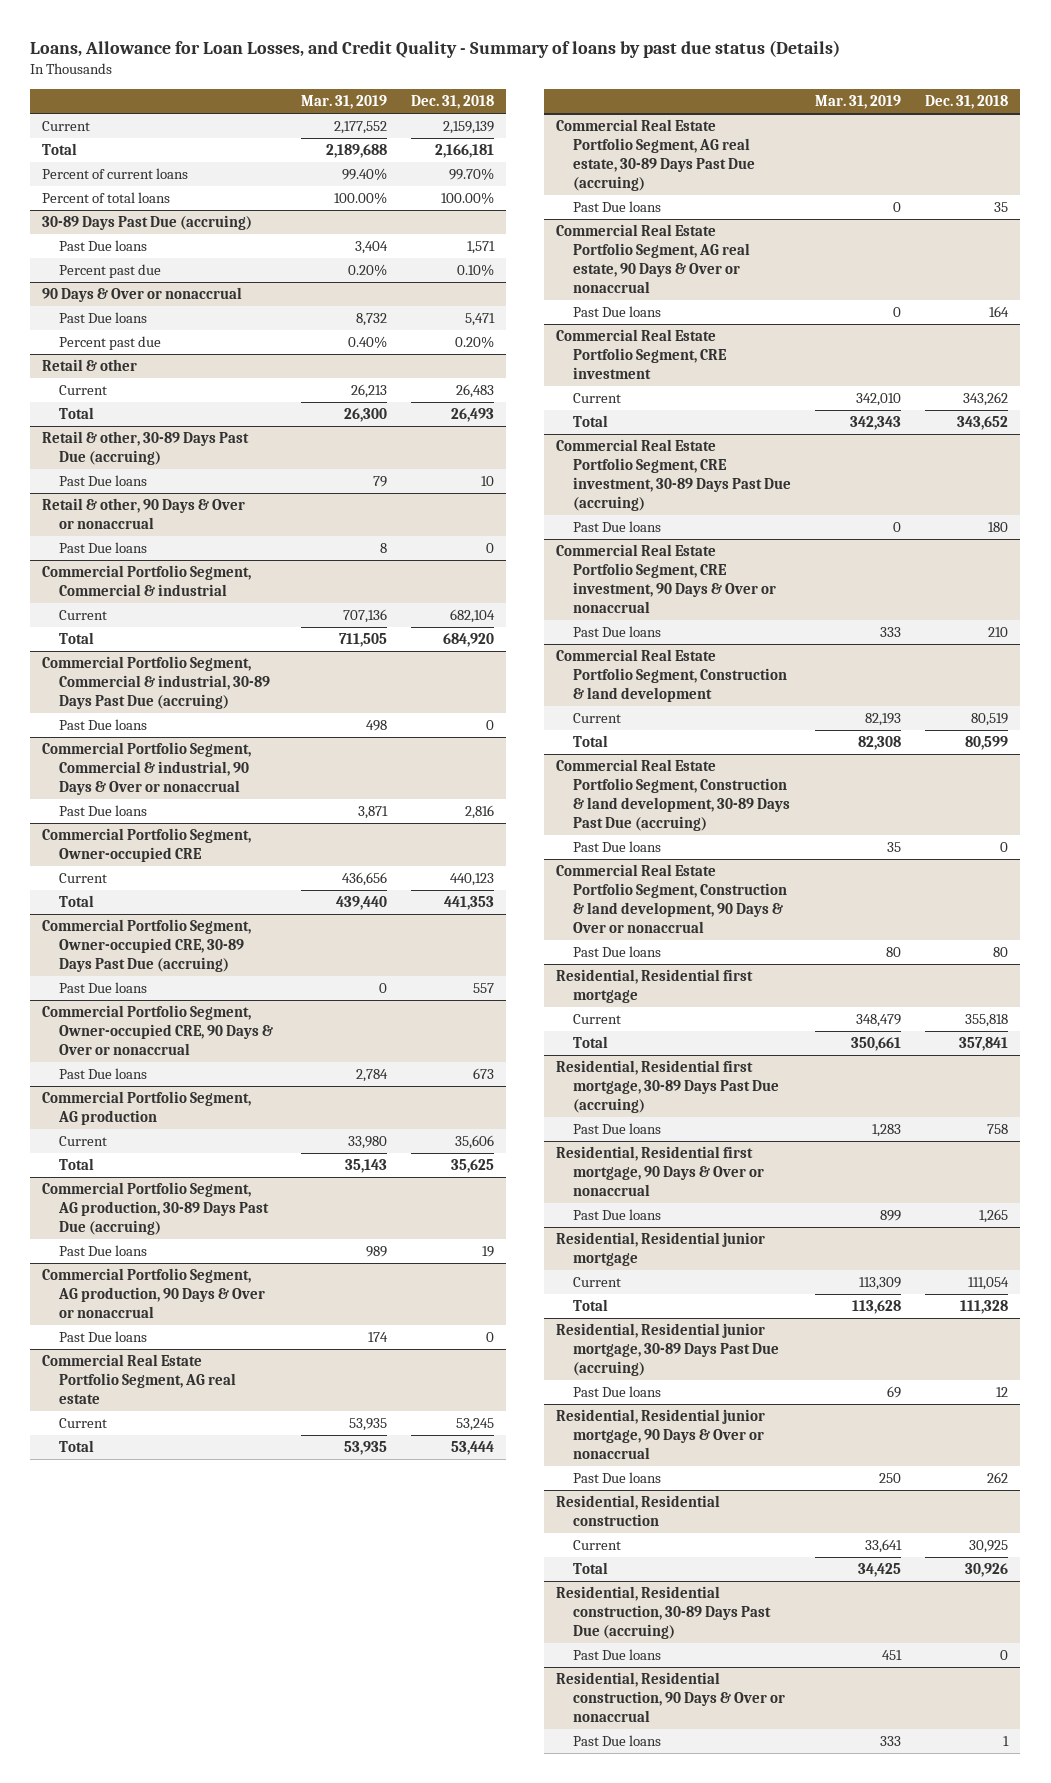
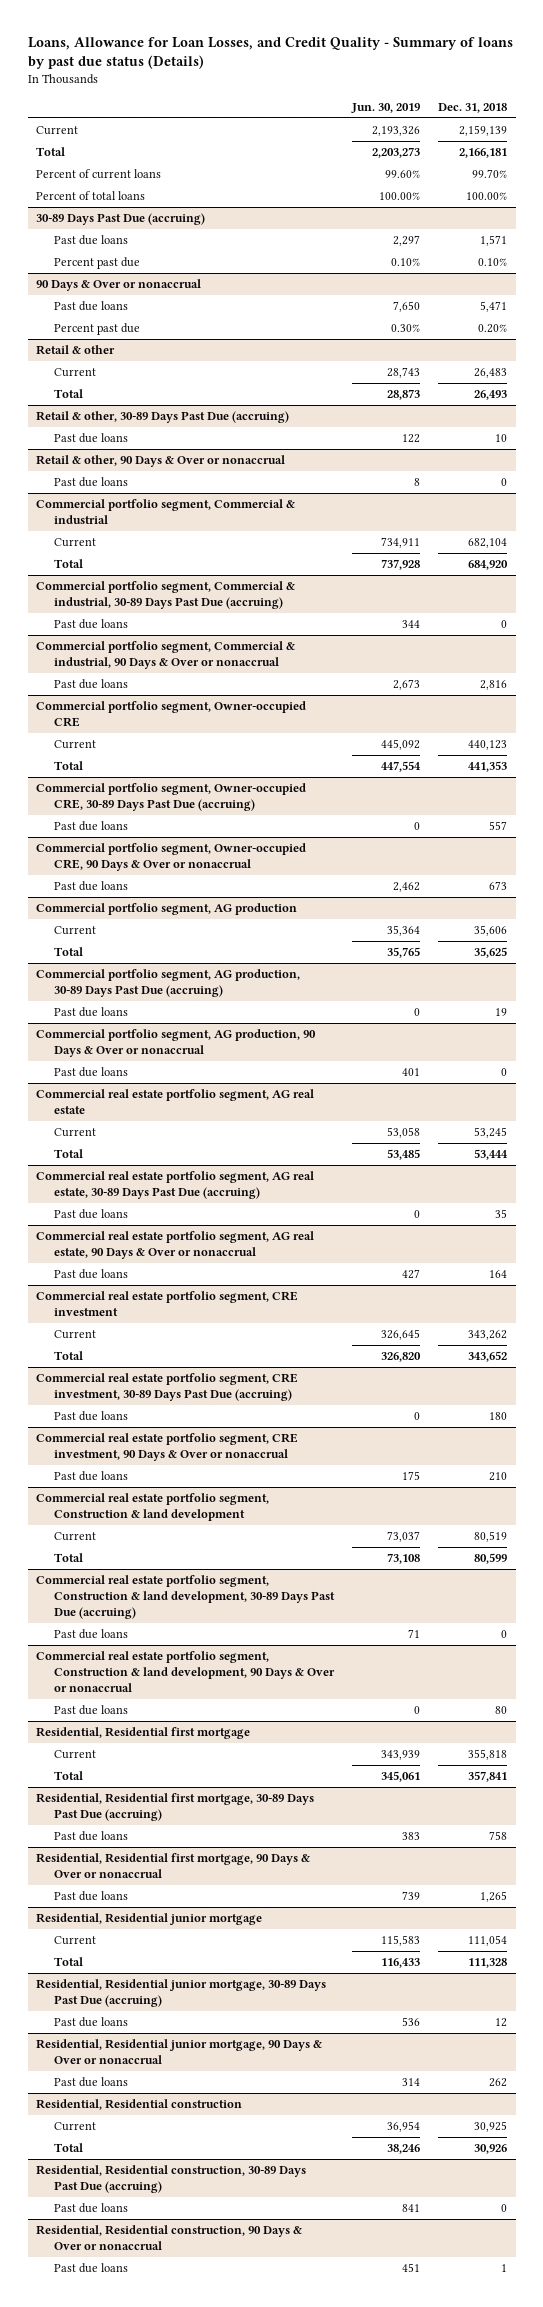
- | Mar. 31, 2019 | Dec. 31, 2018
+ | Jun. 30, 2019 | Dec. 31, 2018
@ 30-89 Days Past Due (accruing)
- Past Due loans | 3,404 | 1,571
+ Past due loans | 2,297 | 1,571
@ 90 Days & Over or nonaccrual
- Past Due loans | 8,732 | 5,471
+ Past due loans | 7,650 | 5,471
@ Retail & other, 30-89 Days Past Due (accruing)
- Past Due loans | 79 | 10
+ Past due loans | 122 | 10
@ Retail & other, 90 Days & Over or nonaccrual
- Past Due loans | 8 | 0
- Commercial Portfolio Segment, Commercial & industrial
@ Retail & other, 90 Days & Over or nonaccrual
+ Past due loans | 8 | 0
+ Commercial portfolio segment, Commercial & industrial
- Commercial Portfolio Segment, Commercial & industrial, 30-89 Days Past Due (accruing)
- Past Due loans | 498 | 0
- Commercial Portfolio Segment, Commercial & industrial, 90 Days & Over or nonaccrual
- Past Due loans | 3,871 | 2,816
- Commercial Portfolio Segment, Owner-occupied CRE
+ Commercial portfolio segment, Commercial & industrial, 30-89 Days Past Due (accruing)
+ Past due loans | 344 | 0
+ Commercial portfolio segment, Commercial & industrial, 90 Days & Over or nonaccrual
+ Past due loans | 2,673 | 2,816
+ Commercial portfolio segment, Owner-occupied CRE
- Commercial Portfolio Segment, Owner-occupied CRE, 30-89 Days Past Due (accruing)
- Past Due loans | 0 | 557
- Commercial Portfolio Segment, Owner-occupied CRE, 90 Days & Over or nonaccrual
- Past Due loans | 2,784 | 673
- Commercial Portfolio Segment, AG production
+ Commercial portfolio segment, Owner-occupied CRE, 30-89 Days Past Due (accruing)
+ Past due loans | 0 | 557
+ Commercial portfolio segment, Owner-occupied CRE, 90 Days & Over or nonaccrual
+ Past due loans | 2,462 | 673
+ Commercial portfolio segment, AG production
- Commercial Portfolio Segment, AG production, 30-89 Days Past Due (accruing)
- Past Due loans | 989 | 19
- Commercial Portfolio Segment, AG production, 90 Days & Over or nonaccrual
- Past Due loans | 174 | 0
- Commercial Real Estate Portfolio Segment, AG real estate
+ Commercial portfolio segment, AG production, 30-89 Days Past Due (accruing)
+ Past due loans | 0 | 19
+ Commercial portfolio segment, AG production, 90 Days & Over or nonaccrual
+ Past due loans | 401 | 0
+ Commercial real estate portfolio segment, AG real estate
- Commercial Real Estate Portfolio Segment, AG real estate, 30-89 Days Past Due (accruing)
- Past Due loans | 0 | 35
- Commercial Real Estate Portfolio Segment, AG real estate, 90 Days & Over or nonaccrual
- Past Due loans | 0 | 164
- Commercial Real Estate Portfolio Segment, CRE investment
+ Commercial real estate portfolio segment, AG real estate, 30-89 Days Past Due (accruing)
+ Past due loans | 0 | 35
+ Commercial real estate portfolio segment, AG real estate, 90 Days & Over or nonaccrual
+ Past due loans | 427 | 164
+ Commercial real estate portfolio segment, CRE investment
- Commercial Real Estate Portfolio Segment, CRE investment, 30-89 Days Past Due (accruing)
- Past Due loans | 0 | 180
- Commercial Real Estate Portfolio Segment, CRE investment, 90 Days & Over or nonaccrual
- Past Due loans | 333 | 210
- Commercial Real Estate Portfolio Segment, Construction & land development
+ Commercial real estate portfolio segment, CRE investment, 30-89 Days Past Due (accruing)
+ Past due loans | 0 | 180
+ Commercial real estate portfolio segment, CRE investment, 90 Days & Over or nonaccrual
+ Past due loans | 175 | 210
+ Commercial real estate portfolio segment, Construction & land development
- Commercial Real Estate Portfolio Segment, Construction & land development, 30-89 Days Past Due (accruing)
- Past Due loans | 35 | 0
- Commercial Real Estate Portfolio Segment, Construction & land development, 90 Days & Over or nonaccrual
- Past Due loans | 80 | 80
+ Commercial real estate portfolio segment, Construction & land development, 30-89 Days Past Due (accruing)
+ Past due loans | 71 | 0
+ Commercial real estate portfolio segment, Construction & land development, 90 Days & Over or nonaccrual
+ Past due loans | 0 | 80
@ Residential, Residential first mortgage, 30-89 Days Past Due (accruing)
- Past Due loans | 1,283 | 758
+ Past due loans | 383 | 758
@ Residential, Residential first mortgage, 90 Days & Over or nonaccrual
- Past Due loans | 899 | 1,265
+ Past due loans | 739 | 1,265
@ Residential, Residential junior mortgage, 30-89 Days Past Due (accruing)
- Past Due loans | 69 | 12
+ Past due loans | 536 | 12
@ Residential, Residential junior mortgage, 90 Days & Over or nonaccrual
- Past Due loans | 250 | 262
+ Past due loans | 314 | 262
@ Residential, Residential construction, 30-89 Days Past Due (accruing)
- Past Due loans | 451 | 0
+ Past due loans | 841 | 0
@ Residential, Residential construction, 90 Days & Over or nonaccrual
- Past Due loans | 333 | 1
+ Past due loans | 451 | 1

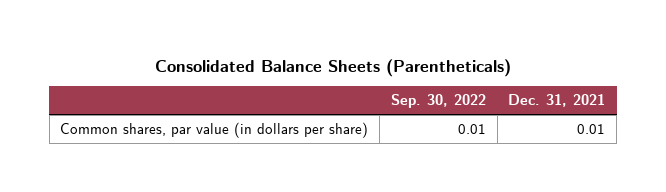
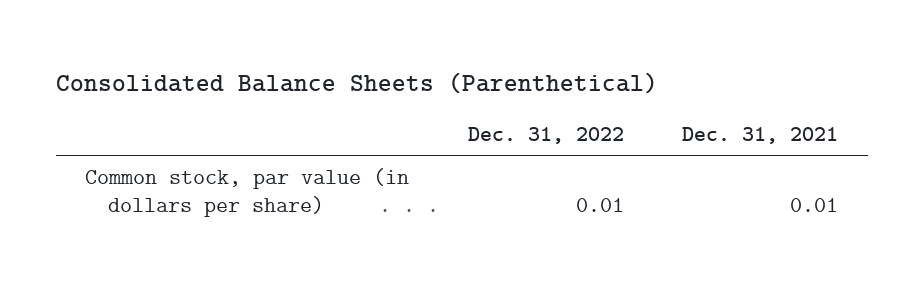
- Consolidated Balance Sheets (Parentheticals)
+ Consolidated Balance Sheets (Parenthetical)
- | Sep. 30, 2022 | Dec. 31, 2021
+ | Dec. 31, 2022 | Dec. 31, 2021
- Common shares, par value (in dollars per share) | 0.01 | 0.01
+ Common stock, par value (in dollars per share) | 0.01 | 0.01

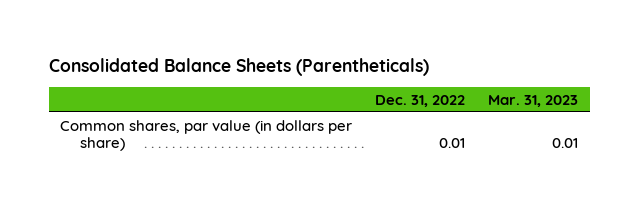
- Consolidated Balance Sheets (Parenthetical)
+ Consolidated Balance Sheets (Parentheticals)
- | Dec. 31, 2022 | Dec. 31, 2021
+ | Dec. 31, 2022 | Mar. 31, 2023
- Common stock, par value (in dollars per share) | 0.01 | 0.01
+ Common shares, par value (in dollars per share) | 0.01 | 0.01

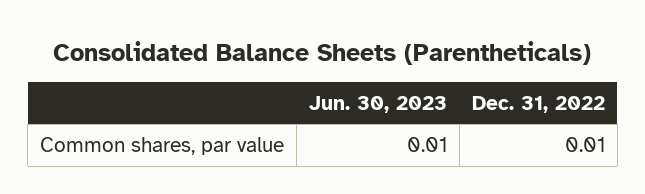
- | Dec. 31, 2022 | Mar. 31, 2023
+ | Jun. 30, 2023 | Dec. 31, 2022
- Common shares, par value (in dollars per share) | 0.01 | 0.01
+ Common shares, par value | 0.01 | 0.01

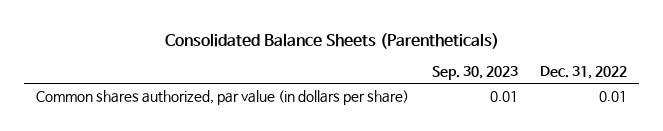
- | Jun. 30, 2023 | Dec. 31, 2022
+ | Sep. 30, 2023 | Dec. 31, 2022
- Common shares, par value | 0.01 | 0.01
+ Common shares authorized, par value (in dollars per share) | 0.01 | 0.01

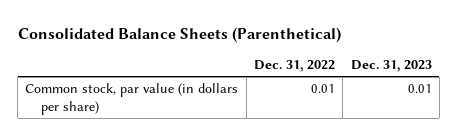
- Consolidated Balance Sheets (Parentheticals)
+ Consolidated Balance Sheets (Parenthetical)
- | Sep. 30, 2023 | Dec. 31, 2022
+ | Dec. 31, 2022 | Dec. 31, 2023
- Common shares authorized, par value (in dollars per share) | 0.01 | 0.01
+ Common stock, par value (in dollars per share) | 0.01 | 0.01

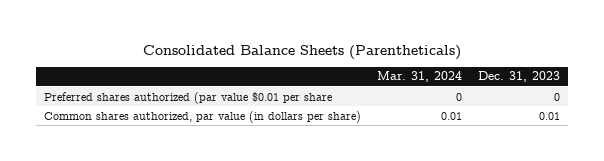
- Consolidated Balance Sheets (Parenthetical)
+ Consolidated Balance Sheets (Parentheticals)
- | Dec. 31, 2022 | Dec. 31, 2023
+ | Mar. 31, 2024 | Dec. 31, 2023
- Common stock, par value (in dollars per share) | 0.01 | 0.01
+ Preferred shares authorized (par value $0.01 per share | 0 | 0
+ Common shares authorized, par value (in dollars per share) | 0.01 | 0.01

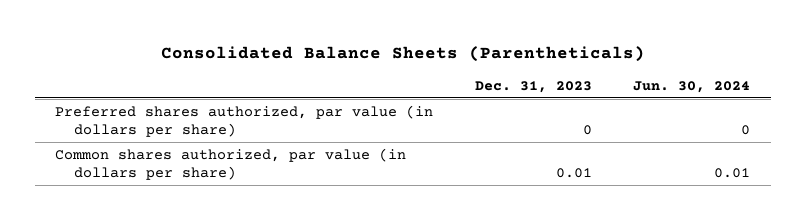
- | Mar. 31, 2024 | Dec. 31, 2023
+ | Dec. 31, 2023 | Jun. 30, 2024
- Preferred shares authorized (par value $0.01 per share | 0 | 0
+ Preferred shares authorized, par value (in dollars per share) | 0 | 0

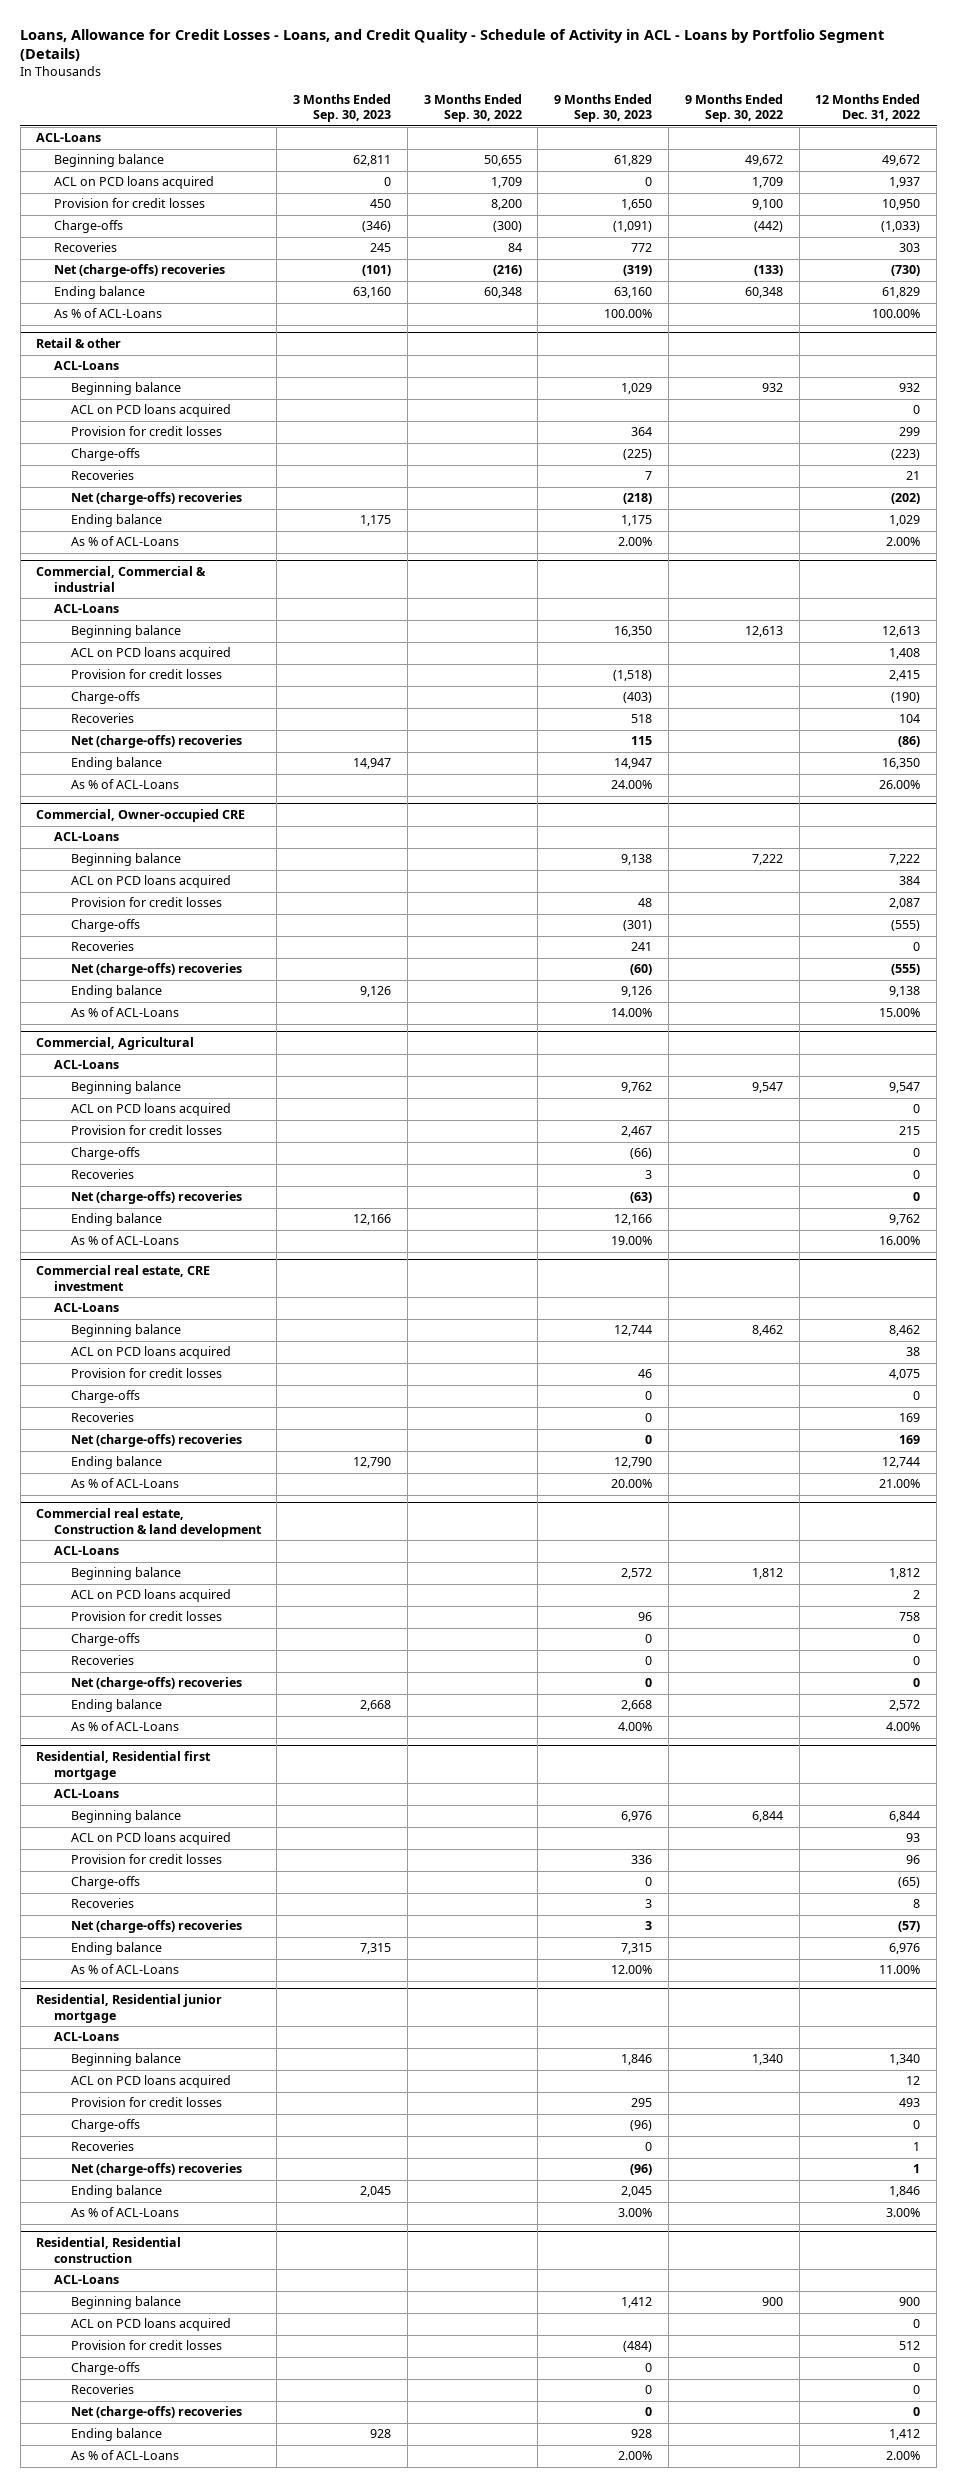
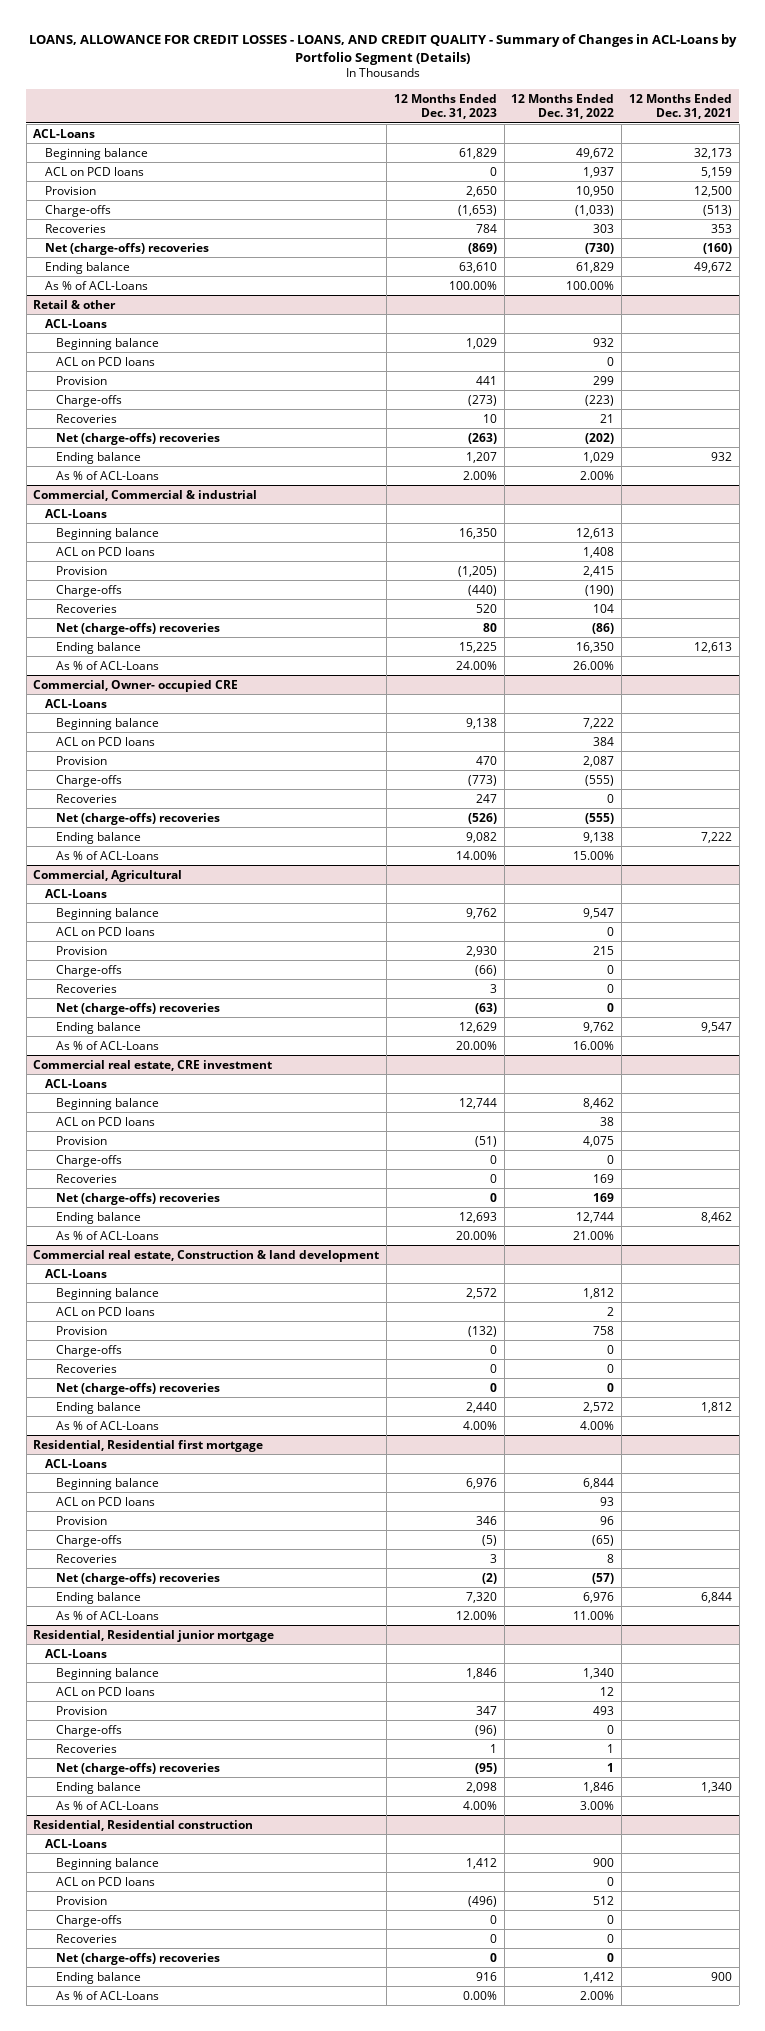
- Loans, Allowance for Credit Losses - Loans, and Credit Quality - Schedule of Activity in ACL - Loans by Portfolio Segment (Details)
+ LOANS, ALLOWANCE FOR CREDIT LOSSES - LOANS, AND CREDIT QUALITY - Summary of Changes in ACL-Loans by Portfolio Segment (Details)
- | 3 Months Ended Sep. 30, 2023 | 3 Months Ended Sep. 30, 2022 | 9 Months Ended Sep. 30, 2023 | 9 Months Ended Sep. 30, 2022 | 12 Months Ended Dec. 31, 2022
+ | 12 Months Ended Dec. 31, 2023 | 12 Months Ended Dec. 31, 2022 | 12 Months Ended Dec. 31, 2021
- ACL on PCD loans acquired | 0 | 1,709 | 0 | 1,709 | 1,937
- Provision for credit losses | 450 | 8,200 | 1,650 | 9,100 | 10,950
+ ACL on PCD loans | 0 | 1,937 | 5,159
+ Provision | 2,650 | 10,950 | 12,500
@ Retail & other
- ACL on PCD loans acquired | | | | | 0
- Provision for credit losses | | | 364 | | 299
+ ACL on PCD loans | | 0 |
+ Provision | 441 | 299 |
@ Commercial, Commercial & industrial
- ACL on PCD loans acquired | | | | | 1,408
- Provision for credit losses | | | (1,518) | | 2,415
+ ACL on PCD loans | | 1,408 |
+ Provision | (1,205) | 2,415 |
- Commercial, Owner-occupied CRE
+ Commercial, Owner- occupied CRE
- ACL on PCD loans acquired | | | | | 384
- Provision for credit losses | | | 48 | | 2,087
+ ACL on PCD loans | | 384 |
+ Provision | 470 | 2,087 |
@ Commercial, Agricultural
- ACL on PCD loans acquired | | | | | 0
- Provision for credit losses | | | 2,467 | | 215
+ ACL on PCD loans | | 0 |
+ Provision | 2,930 | 215 |
@ Commercial real estate, CRE investment
- ACL on PCD loans acquired | | | | | 38
- Provision for credit losses | | | 46 | | 4,075
+ ACL on PCD loans | | 38 |
+ Provision | (51) | 4,075 |
@ Commercial real estate, Construction & land development
- ACL on PCD loans acquired | | | | | 2
- Provision for credit losses | | | 96 | | 758
+ ACL on PCD loans | | 2 |
+ Provision | (132) | 758 |
@ Residential, Residential first mortgage
- ACL on PCD loans acquired | | | | | 93
- Provision for credit losses | | | 336 | | 96
+ ACL on PCD loans | | 93 |
+ Provision | 346 | 96 |
@ Residential, Residential junior mortgage
- ACL on PCD loans acquired | | | | | 12
- Provision for credit losses | | | 295 | | 493
+ ACL on PCD loans | | 12 |
+ Provision | 347 | 493 |
@ Residential, Residential construction
- ACL on PCD loans acquired | | | | | 0
- Provision for credit losses | | | (484) | | 512
+ ACL on PCD loans | | 0 |
+ Provision | (496) | 512 |

